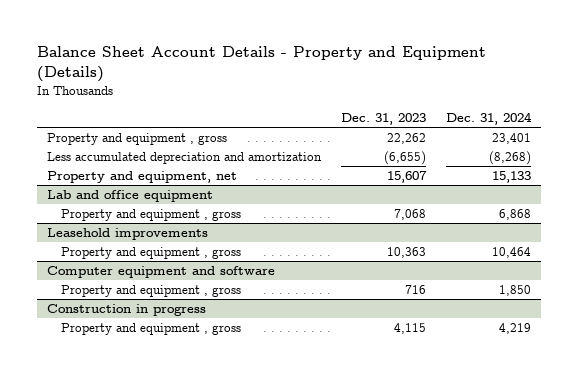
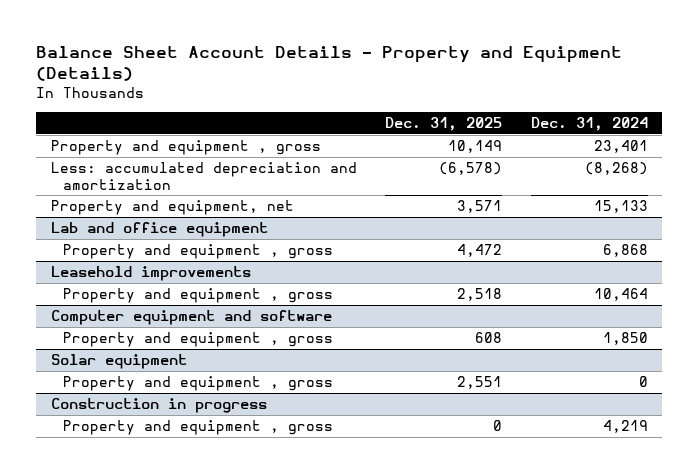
- | Dec. 31, 2023 | Dec. 31, 2024
+ | Dec. 31, 2025 | Dec. 31, 2024
- Less accumulated depreciation and amortization | (6,655) | (8,268)
+ Less: accumulated depreciation and amortization | (6,578) | (8,268)
+ Solar equipment
+ Property and equipment , gross | 2,551 | 0

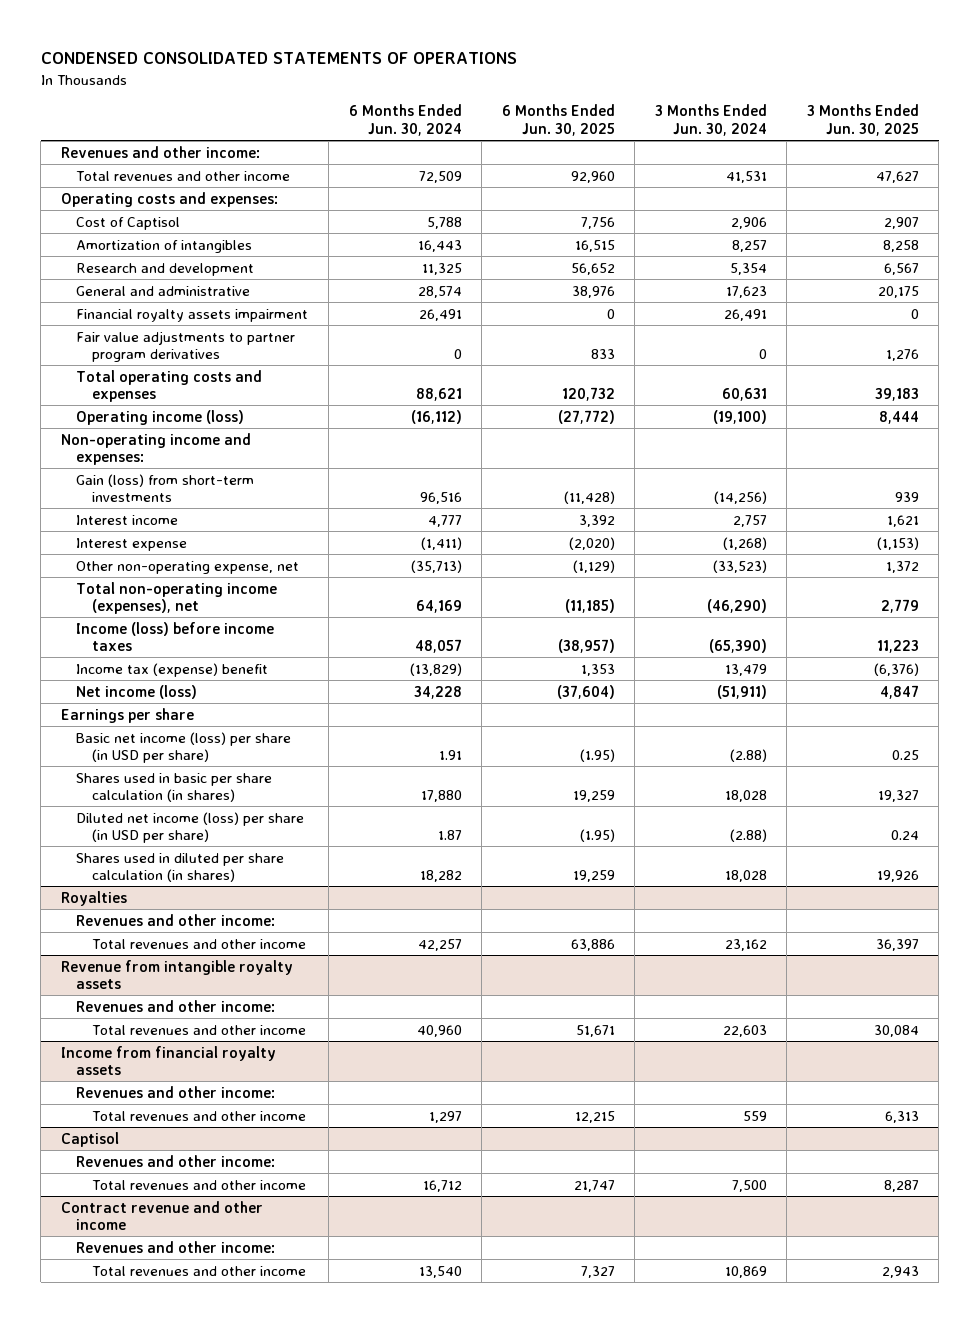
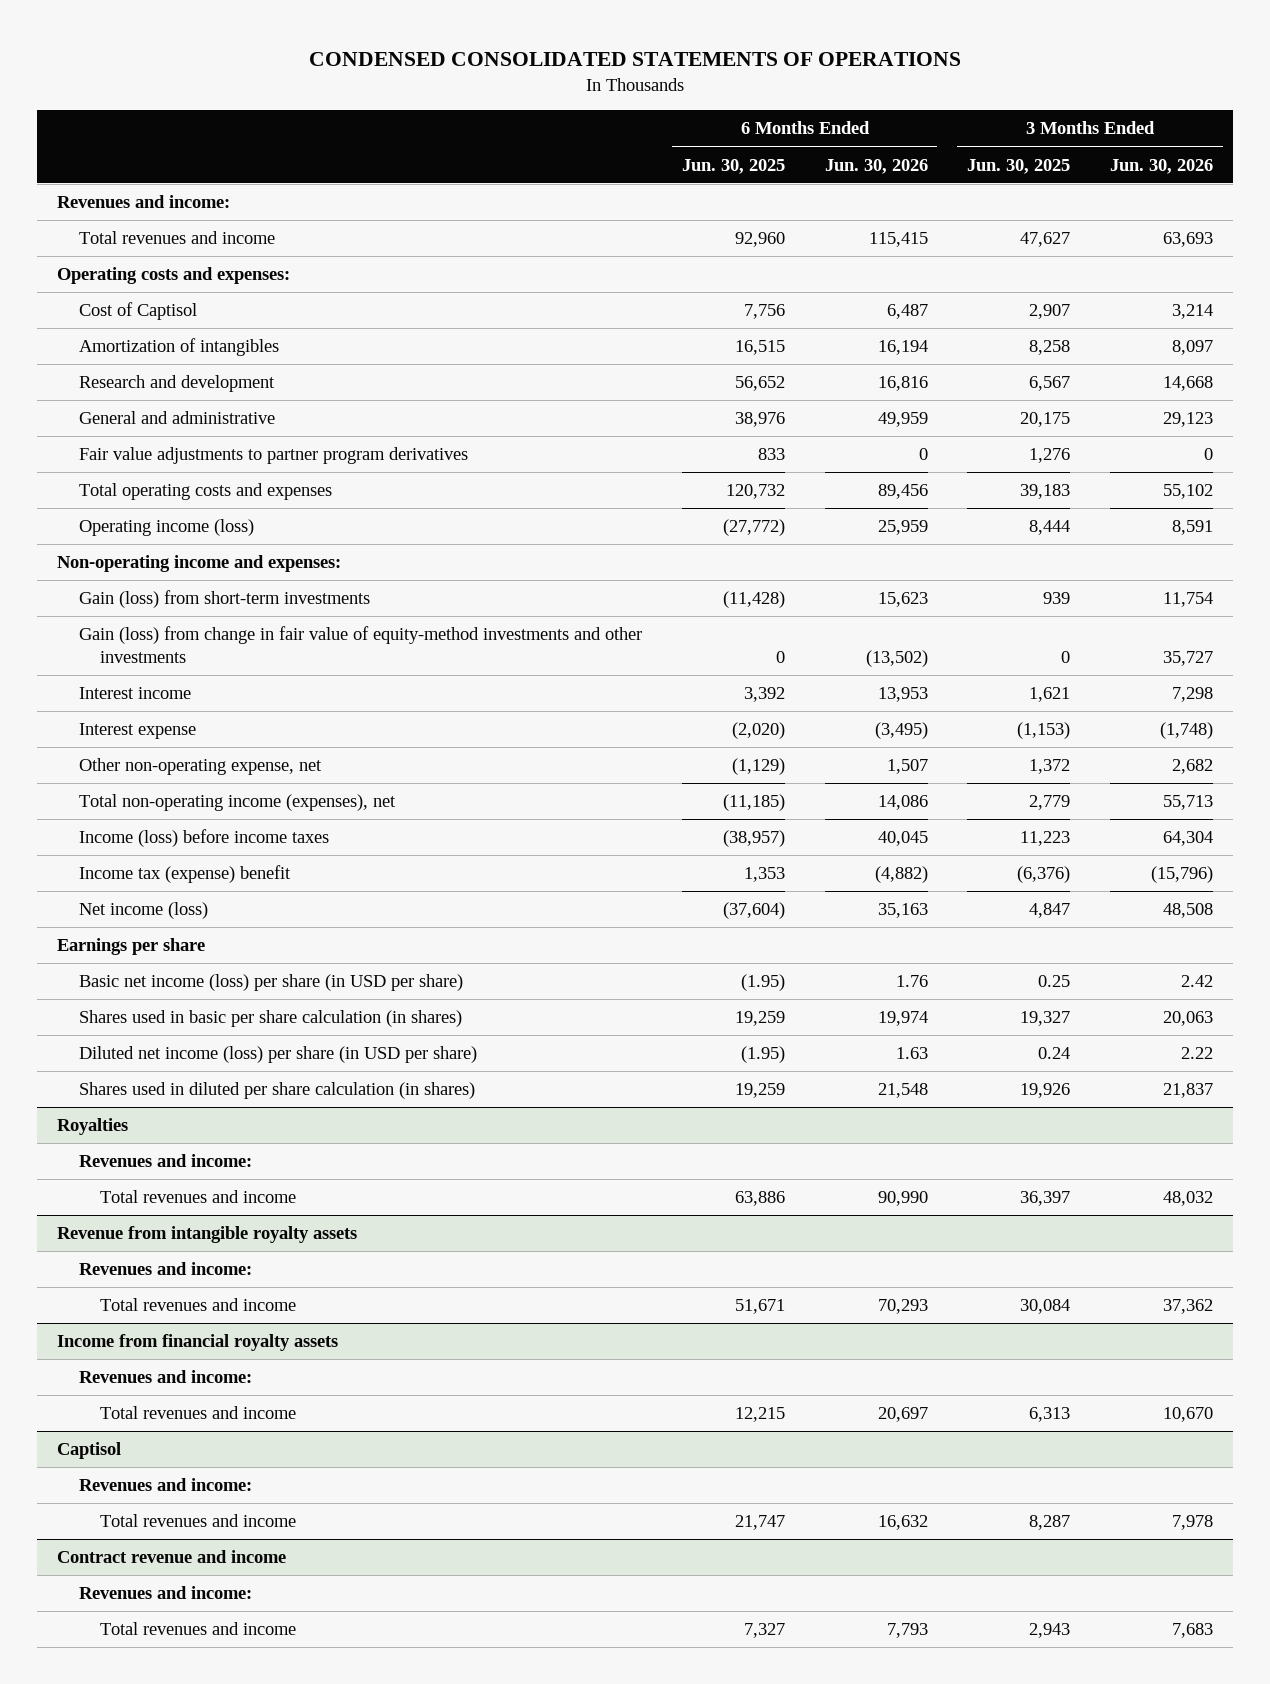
- | 6 Months Ended Jun. 30, 2024 | 6 Months Ended Jun. 30, 2025 | 3 Months Ended Jun. 30, 2024 | 3 Months Ended Jun. 30, 2025
+ | 6 Months Ended Jun. 30, 2025 | 6 Months Ended Jun. 30, 2026 | 3 Months Ended Jun. 30, 2025 | 3 Months Ended Jun. 30, 2026
- Revenues and other income:
- Total revenues and other income | 72,509 | 92,960 | 41,531 | 47,627
+ Revenues and income:
+ Total revenues and income | 92,960 | 115,415 | 47,627 | 63,693
- Financial royalty assets impairment | 26,491 | 0 | 26,491 | 0
+ Gain (loss) from change in fair value of equity-method investments and other investments | 0 | (13,502) | 0 | 35,727
@ Royalties
- Revenues and other income:
- Total revenues and other income | 42,257 | 63,886 | 23,162 | 36,397
+ Revenues and income:
+ Total revenues and income | 63,886 | 90,990 | 36,397 | 48,032
@ Revenue from intangible royalty assets
- Revenues and other income:
- Total revenues and other income | 40,960 | 51,671 | 22,603 | 30,084
+ Revenues and income:
+ Total revenues and income | 51,671 | 70,293 | 30,084 | 37,362
@ Income from financial royalty assets
- Revenues and other income:
- Total revenues and other income | 1,297 | 12,215 | 559 | 6,313
+ Revenues and income:
+ Total revenues and income | 12,215 | 20,697 | 6,313 | 10,670
@ Captisol
- Revenues and other income:
- Total revenues and other income | 16,712 | 21,747 | 7,500 | 8,287
- Contract revenue and other income
- Revenues and other income:
- Total revenues and other income | 13,540 | 7,327 | 10,869 | 2,943
@ Captisol
+ Revenues and income:
+ Total revenues and income | 21,747 | 16,632 | 8,287 | 7,978
+ Contract revenue and income
+ Revenues and income:
+ Total revenues and income | 7,327 | 7,793 | 2,943 | 7,683

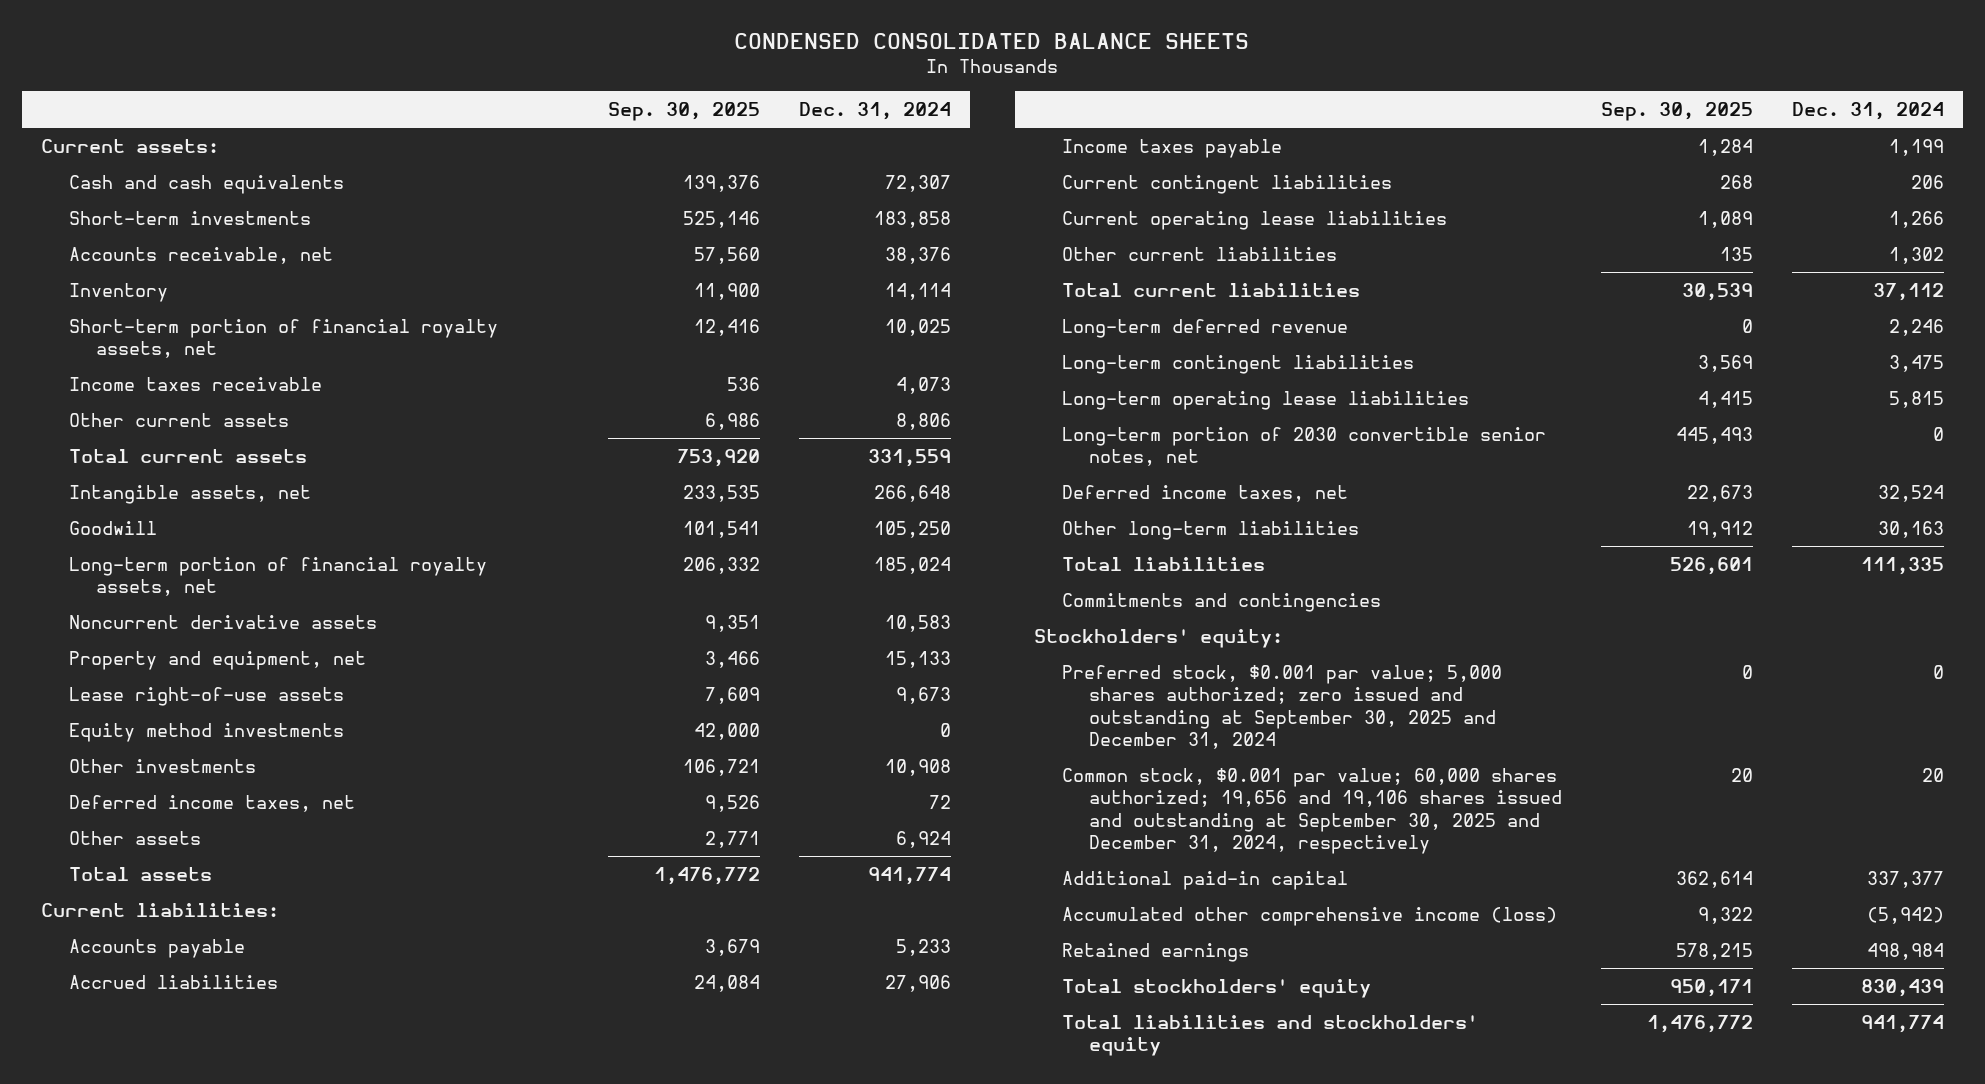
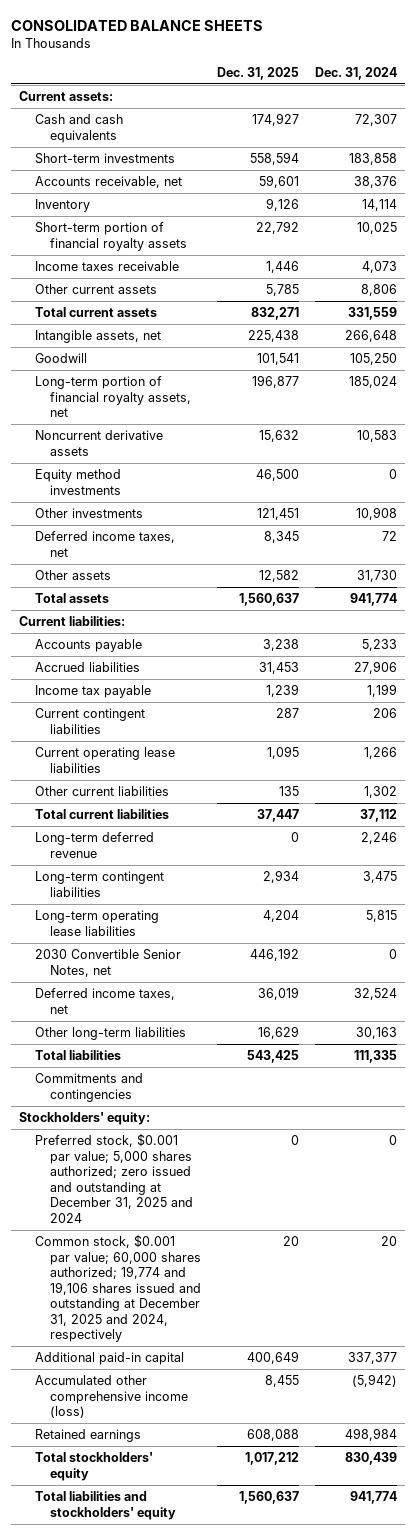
- CONDENSED CONSOLIDATED BALANCE SHEETS
+ CONSOLIDATED BALANCE SHEETS
- | Sep. 30, 2025 | Dec. 31, 2024
+ | Dec. 31, 2025 | Dec. 31, 2024
- Short-term portion of financial royalty assets, net | 12,416 | 10,025
+ Short-term portion of financial royalty assets | 22,792 | 10,025
- Property and equipment, net | 3,466 | 15,133
- Lease right-of-use assets | 7,609 | 9,673
- Other assets | 2,771 | 6,924
+ Other assets | 12,582 | 31,730
- Income taxes payable | 1,284 | 1,199
+ Income tax payable | 1,239 | 1,199
- Long-term portion of 2030 convertible senior notes, net | 445,493 | 0
+ 2030 Convertible Senior Notes, net | 446,192 | 0
- Preferred stock, $0.001 par value; 5,000 shares authorized; zero issued and outstanding at September 30, 2025 and December 31, 2024 | 0 | 0
- Common stock, $0.001 par value; 60,000 shares authorized; 19,656 and 19,106 shares issued and outstanding at September 30, 2025 and December 31, 2024, respectively | 20 | 20
+ Preferred stock, $0.001 par value; 5,000 shares authorized; zero issued and outstanding at December 31, 2025 and 2024 | 0 | 0
+ Common stock, $0.001 par value; 60,000 shares authorized; 19,774 and 19,106 shares issued and outstanding at December 31, 2025 and 2024, respectively | 20 | 20

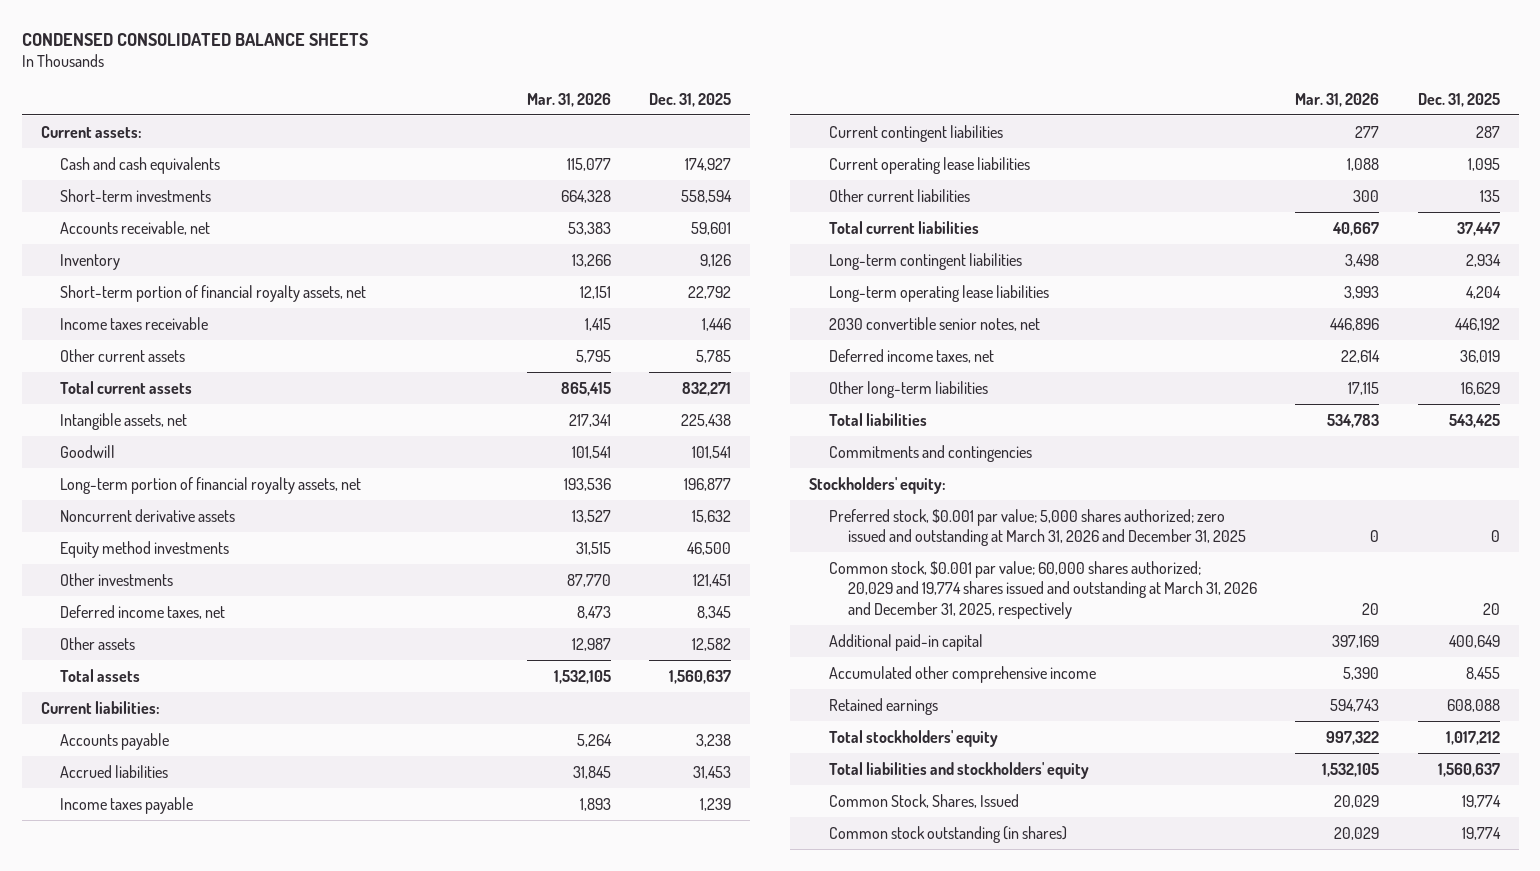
- CONSOLIDATED BALANCE SHEETS
+ CONDENSED CONSOLIDATED BALANCE SHEETS
- | Dec. 31, 2025 | Dec. 31, 2024
+ | Mar. 31, 2026 | Dec. 31, 2025
- Short-term portion of financial royalty assets | 22,792 | 10,025
+ Short-term portion of financial royalty assets, net | 12,151 | 22,792
- Income tax payable | 1,239 | 1,199
+ Income taxes payable | 1,893 | 1,239
- Long-term deferred revenue | 0 | 2,246
- 2030 Convertible Senior Notes, net | 446,192 | 0
+ 2030 convertible senior notes, net | 446,896 | 446,192
- Preferred stock, $0.001 par value; 5,000 shares authorized; zero issued and outstanding at December 31, 2025 and 2024 | 0 | 0
- Common stock, $0.001 par value; 60,000 shares authorized; 19,774 and 19,106 shares issued and outstanding at December 31, 2025 and 2024, respectively | 20 | 20
+ Preferred stock, $0.001 par value; 5,000 shares authorized; zero issued and outstanding at March 31, 2026 and December 31, 2025 | 0 | 0
+ Common stock, $0.001 par value; 60,000 shares authorized; 20,029 and 19,774 shares issued and outstanding at March 31, 2026 and December 31, 2025, respectively | 20 | 20
- Accumulated other comprehensive income (loss) | 8,455 | (5,942)
+ Accumulated other comprehensive income | 5,390 | 8,455
+ Common Stock, Shares, Issued | 20,029 | 19,774
+ Common stock outstanding (in shares) | 20,029 | 19,774

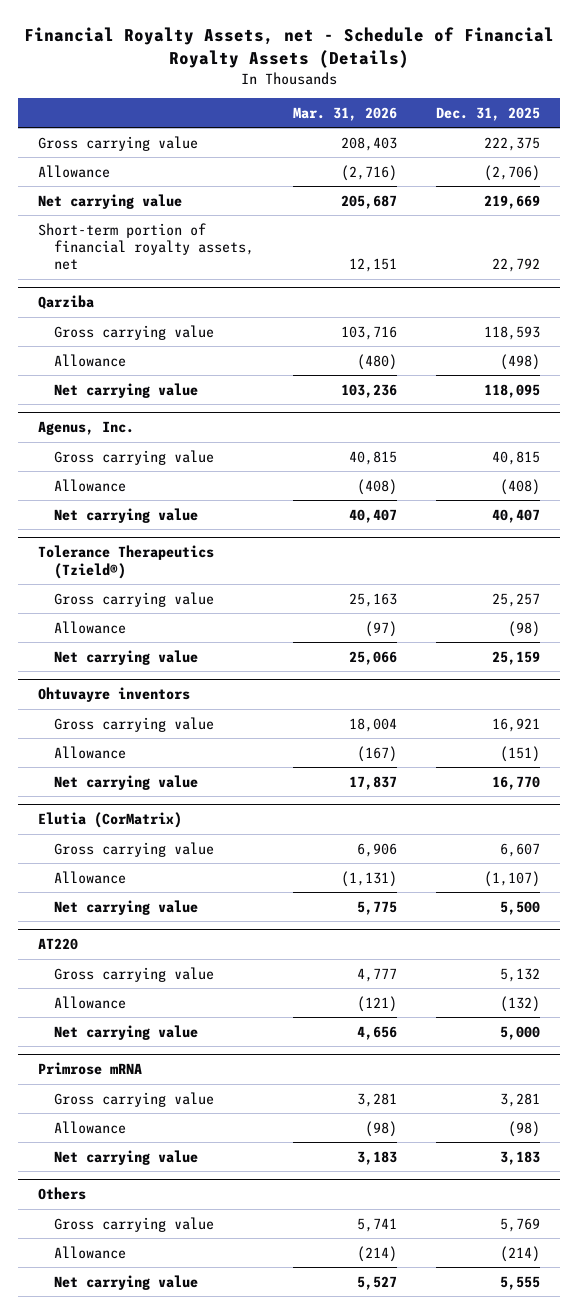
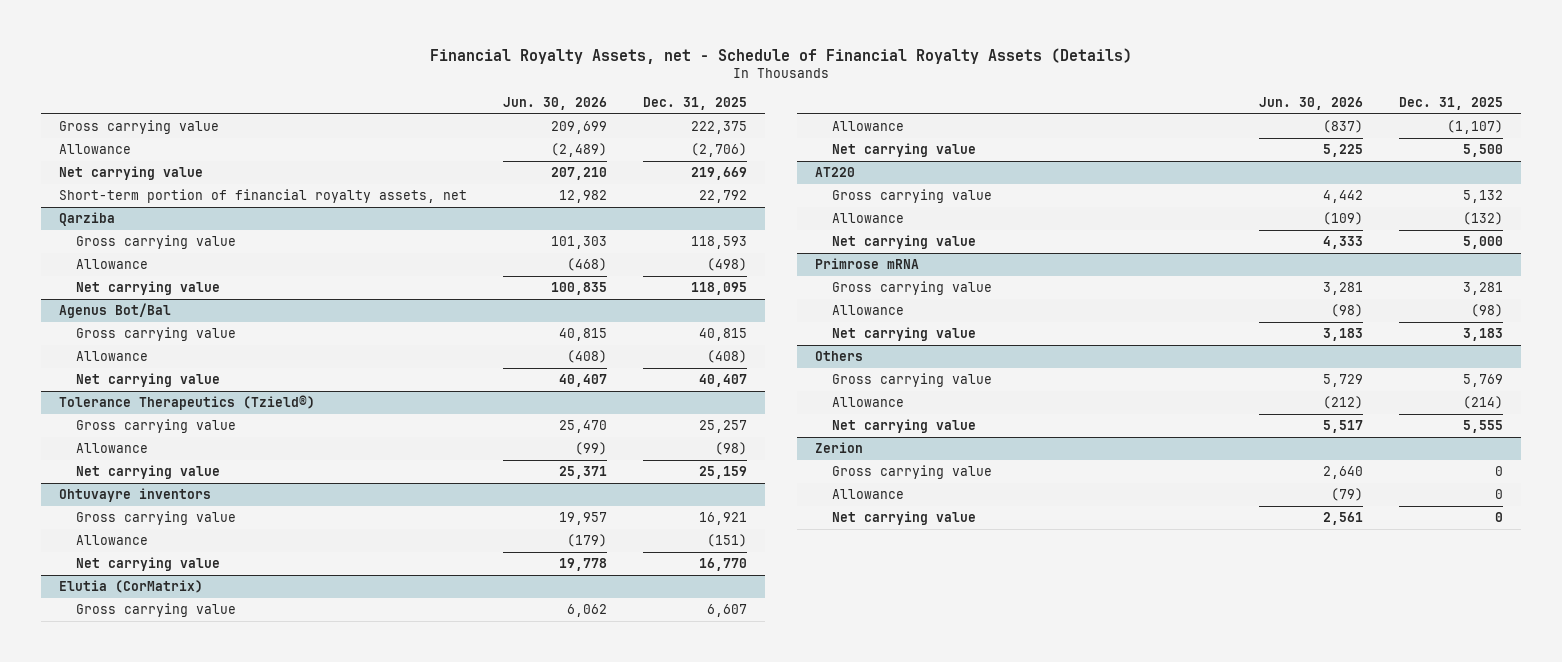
- | Mar. 31, 2026 | Dec. 31, 2025
+ | Jun. 30, 2026 | Dec. 31, 2025
- Agenus, Inc.
+ Agenus Bot/Bal
+ Zerion
+ Gross carrying value | 2,640 | 0
+ Allowance | (79) | 0
+ Net carrying value | 2,561 | 0

